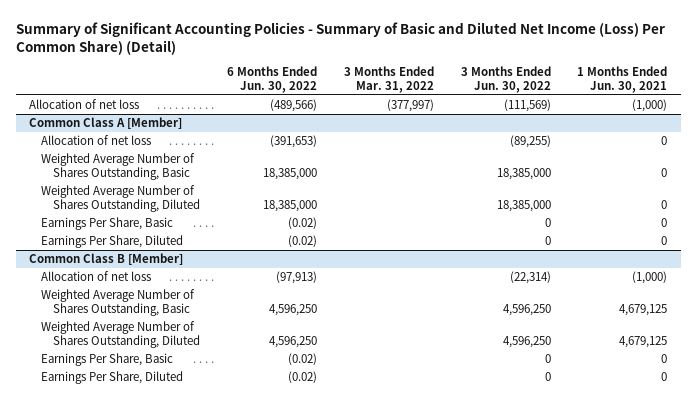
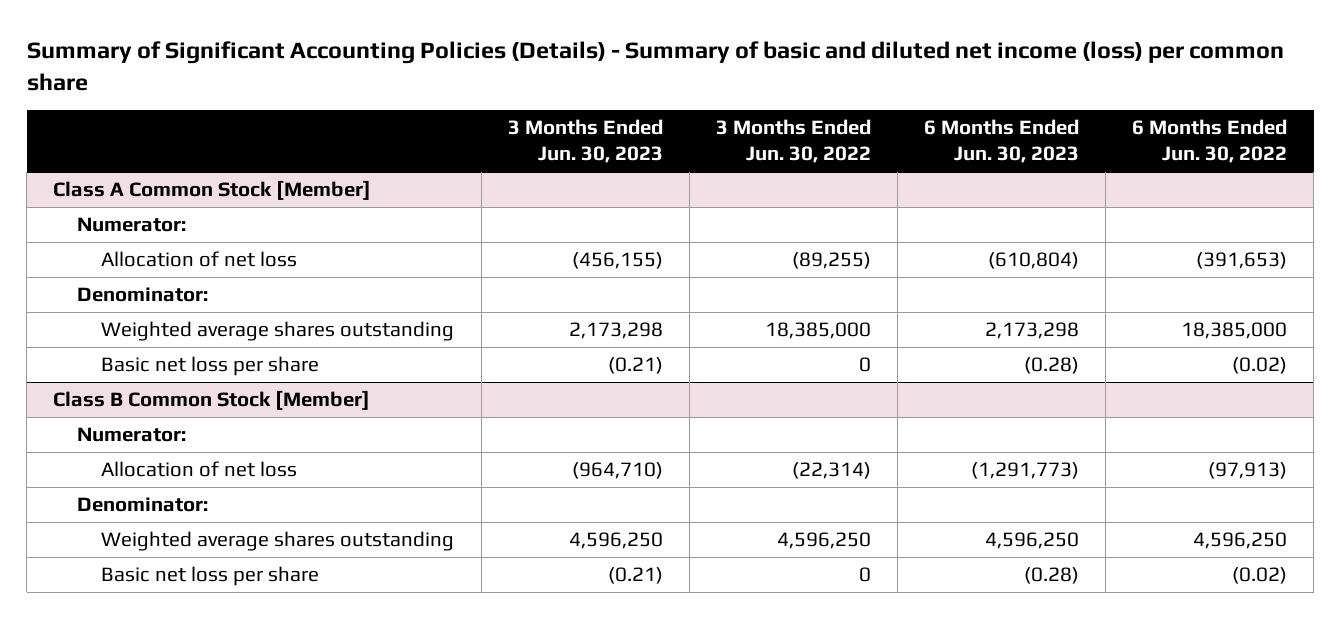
- Summary of Significant Accounting Policies - Summary of Basic and Diluted Net Income (Loss) Per Common Share) (Detail)
+ Summary of Significant Accounting Policies (Details) - Summary of basic and diluted net income (loss) per common share
- | 6 Months Ended Jun. 30, 2022 | 3 Months Ended Mar. 31, 2022 | 3 Months Ended Jun. 30, 2022 | 1 Months Ended Jun. 30, 2021
+ | 3 Months Ended Jun. 30, 2023 | 3 Months Ended Jun. 30, 2022 | 6 Months Ended Jun. 30, 2023 | 6 Months Ended Jun. 30, 2022
- Allocation of net loss | (489,566) | (377,997) | (111,569) | (1,000)
- Common Class A [Member]
+ Class A Common Stock [Member]
+ Numerator:
- Weighted Average Number of Shares Outstanding, Basic | 18,385,000 | | 18,385,000 | 0
- Weighted Average Number of Shares Outstanding, Diluted | 18,385,000 | | 18,385,000 | 0
- Earnings Per Share, Basic | (0.02) | | 0 | 0
- Earnings Per Share, Diluted | (0.02) | | 0 | 0
- Common Class B [Member]
+ Denominator:
+ Weighted average shares outstanding | 2,173,298 | 18,385,000 | 2,173,298 | 18,385,000
+ Basic net loss per share | (0.21) | 0 | (0.28) | (0.02)
+ Class B Common Stock [Member]
+ Numerator:
- Weighted Average Number of Shares Outstanding, Basic | 4,596,250 | | 4,596,250 | 4,679,125
- Weighted Average Number of Shares Outstanding, Diluted | 4,596,250 | | 4,596,250 | 4,679,125
- Earnings Per Share, Basic | (0.02) | | 0 | 0
- Earnings Per Share, Diluted | (0.02) | | 0 | 0
+ Denominator:
+ Weighted average shares outstanding | 4,596,250 | 4,596,250 | 4,596,250 | 4,596,250
+ Basic net loss per share | (0.21) | 0 | (0.28) | (0.02)

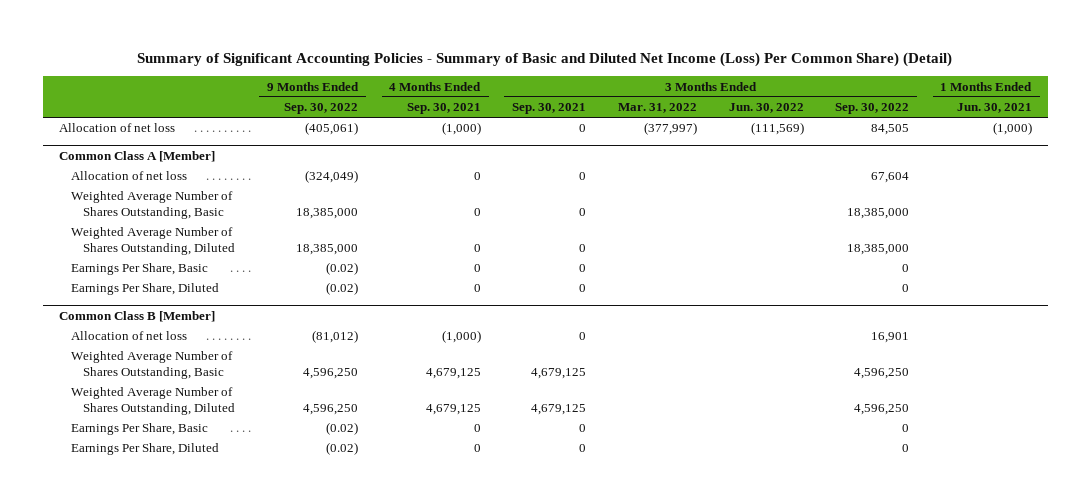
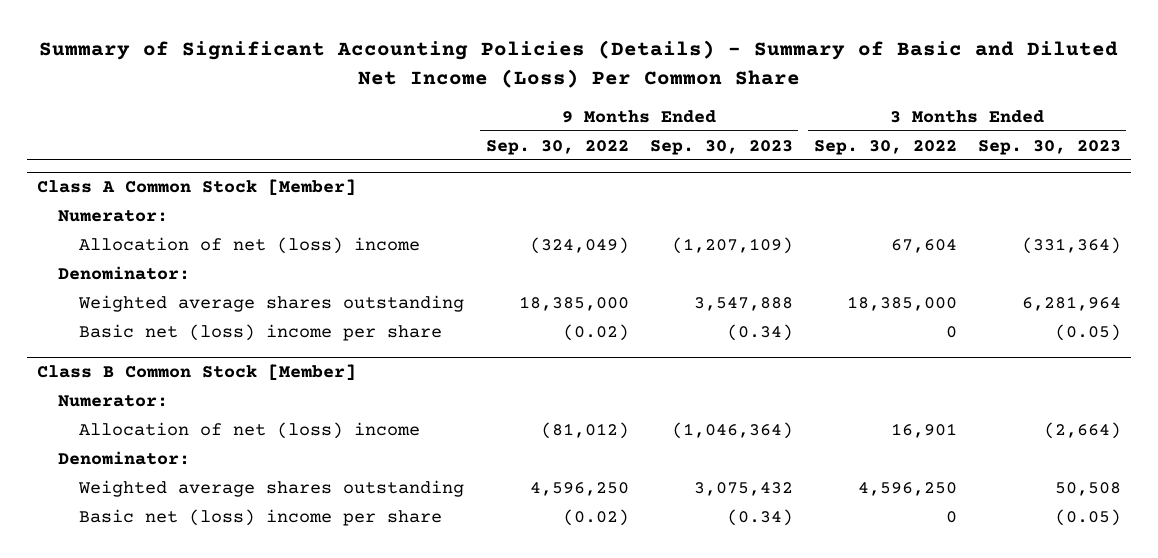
- Summary of Significant Accounting Policies - Summary of Basic and Diluted Net Income (Loss) Per Common Share) (Detail)
+ Summary of Significant Accounting Policies (Details) - Summary of Basic and Diluted Net Income (Loss) Per Common Share
- | 9 Months Ended Sep. 30, 2022 | 4 Months Ended Sep. 30, 2021 | 3 Months Ended Sep. 30, 2021 | 3 Months Ended Mar. 31, 2022 | 3 Months Ended Jun. 30, 2022 | 3 Months Ended Sep. 30, 2022 | 1 Months Ended Jun. 30, 2021
+ | 9 Months Ended Sep. 30, 2022 | 9 Months Ended Sep. 30, 2023 | 3 Months Ended Sep. 30, 2022 | 3 Months Ended Sep. 30, 2023
- Allocation of net loss | (405,061) | (1,000) | 0 | (377,997) | (111,569) | 84,505 | (1,000)
- Common Class A [Member]
- Allocation of net loss | (324,049) | 0 | 0 | | | 67,604 |
- Weighted Average Number of Shares Outstanding, Basic | 18,385,000 | 0 | 0 | | | 18,385,000 |
- Weighted Average Number of Shares Outstanding, Diluted | 18,385,000 | 0 | 0 | | | 18,385,000 |
- Earnings Per Share, Basic | (0.02) | 0 | 0 | | | 0 |
- Earnings Per Share, Diluted | (0.02) | 0 | 0 | | | 0 |
- Common Class B [Member]
- Allocation of net loss | (81,012) | (1,000) | 0 | | | 16,901 |
- Weighted Average Number of Shares Outstanding, Basic | 4,596,250 | 4,679,125 | 4,679,125 | | | 4,596,250 |
- Weighted Average Number of Shares Outstanding, Diluted | 4,596,250 | 4,679,125 | 4,679,125 | | | 4,596,250 |
- Earnings Per Share, Basic | (0.02) | 0 | 0 | | | 0 |
- Earnings Per Share, Diluted | (0.02) | 0 | 0 | | | 0 |
+ Class A Common Stock [Member]
+ Numerator:
+ Allocation of net (loss) income | (324,049) | (1,207,109) | 67,604 | (331,364)
+ Denominator:
+ Weighted average shares outstanding | 18,385,000 | 3,547,888 | 18,385,000 | 6,281,964
+ Basic net (loss) income per share | (0.02) | (0.34) | 0 | (0.05)
+ Class B Common Stock [Member]
+ Numerator:
+ Allocation of net (loss) income | (81,012) | (1,046,364) | 16,901 | (2,664)
+ Denominator:
+ Weighted average shares outstanding | 4,596,250 | 3,075,432 | 4,596,250 | 50,508
+ Basic net (loss) income per share | (0.02) | (0.34) | 0 | (0.05)

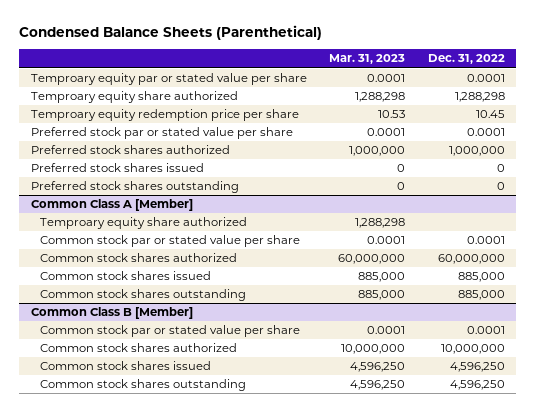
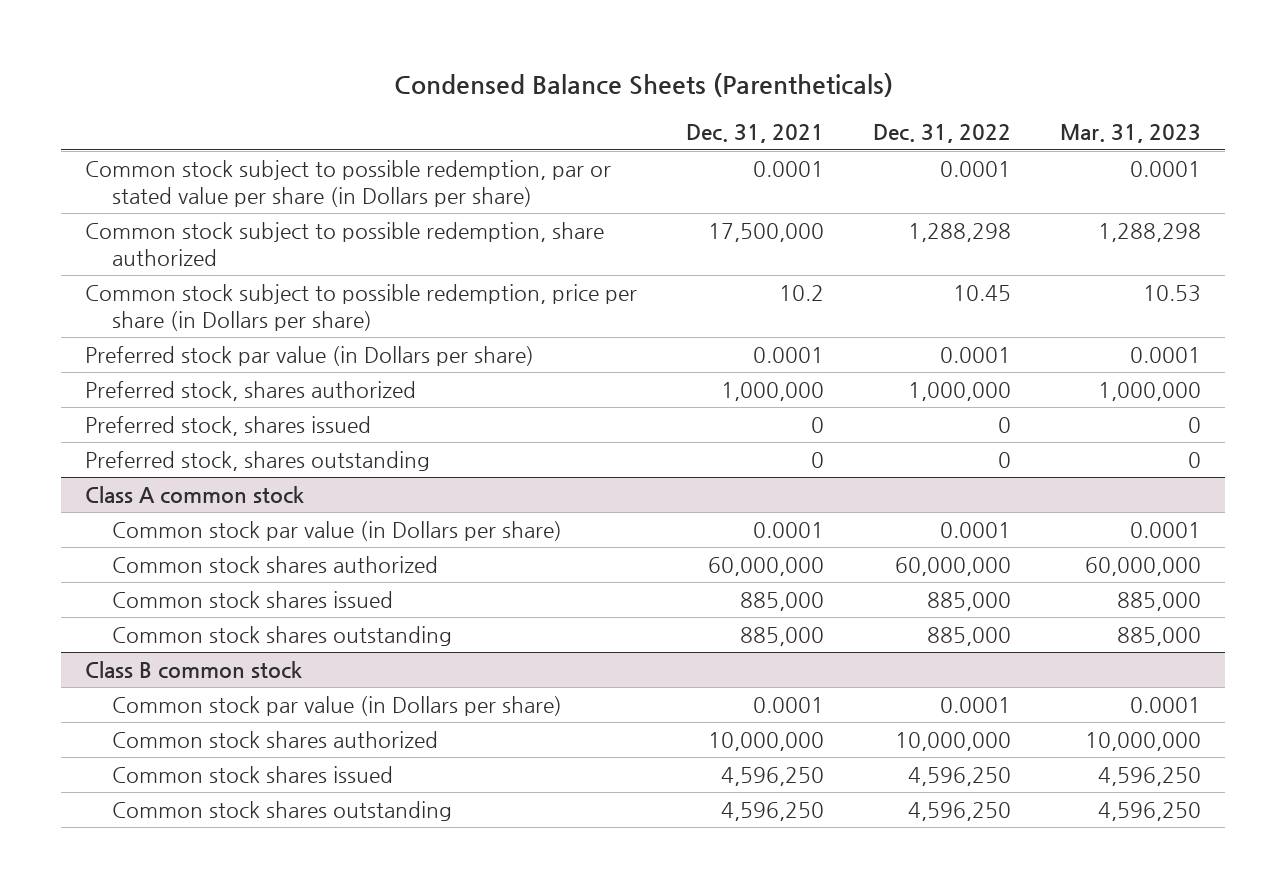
- Condensed Balance Sheets (Parenthetical)
+ Condensed Balance Sheets (Parentheticals)
- | Mar. 31, 2023 | Dec. 31, 2022
+ | Dec. 31, 2021 | Dec. 31, 2022 | Mar. 31, 2023
- Temproary equity par or stated value per share | 0.0001 | 0.0001
- Temproary equity share authorized | 1,288,298 | 1,288,298
- Temproary equity redemption price per share | 10.53 | 10.45
- Preferred stock par or stated value per share | 0.0001 | 0.0001
- Preferred stock shares authorized | 1,000,000 | 1,000,000
- Preferred stock shares issued | 0 | 0
- Preferred stock shares outstanding | 0 | 0
- Common Class A [Member]
- Temproary equity share authorized | 1,288,298 |
- Common stock par or stated value per share | 0.0001 | 0.0001
+ Common stock subject to possible redemption, par or stated value per share (in Dollars per share) | 0.0001 | 0.0001 | 0.0001
+ Common stock subject to possible redemption, share authorized | 17,500,000 | 1,288,298 | 1,288,298
+ Common stock subject to possible redemption, price per share (in Dollars per share) | 10.2 | 10.45 | 10.53
+ Preferred stock par value (in Dollars per share) | 0.0001 | 0.0001 | 0.0001
+ Preferred stock, shares authorized | 1,000,000 | 1,000,000 | 1,000,000
+ Preferred stock, shares issued | 0 | 0 | 0
+ Preferred stock, shares outstanding | 0 | 0 | 0
+ Class A common stock
+ Common stock par value (in Dollars per share) | 0.0001 | 0.0001 | 0.0001
- Common Class B [Member]
- Common stock par or stated value per share | 0.0001 | 0.0001
+ Class B common stock
+ Common stock par value (in Dollars per share) | 0.0001 | 0.0001 | 0.0001

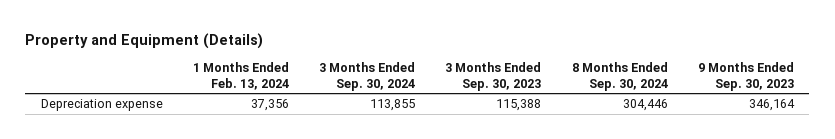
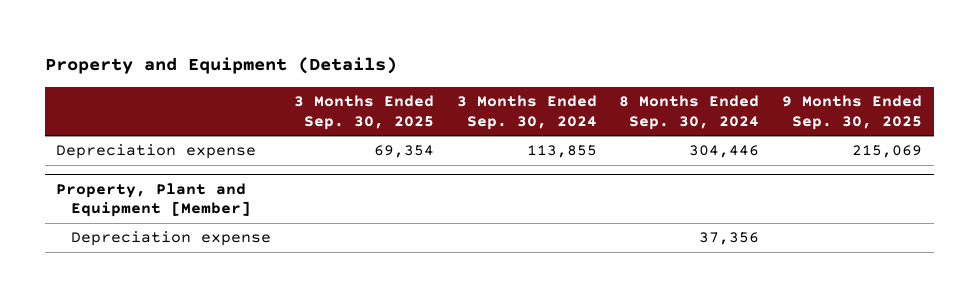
- | 1 Months Ended Feb. 13, 2024 | 3 Months Ended Sep. 30, 2024 | 3 Months Ended Sep. 30, 2023 | 8 Months Ended Sep. 30, 2024 | 9 Months Ended Sep. 30, 2023
+ | 3 Months Ended Sep. 30, 2025 | 3 Months Ended Sep. 30, 2024 | 8 Months Ended Sep. 30, 2024 | 9 Months Ended Sep. 30, 2025
+ Property, Plant and Equipment [Member]
+ Depreciation expense | | | 37,356 |

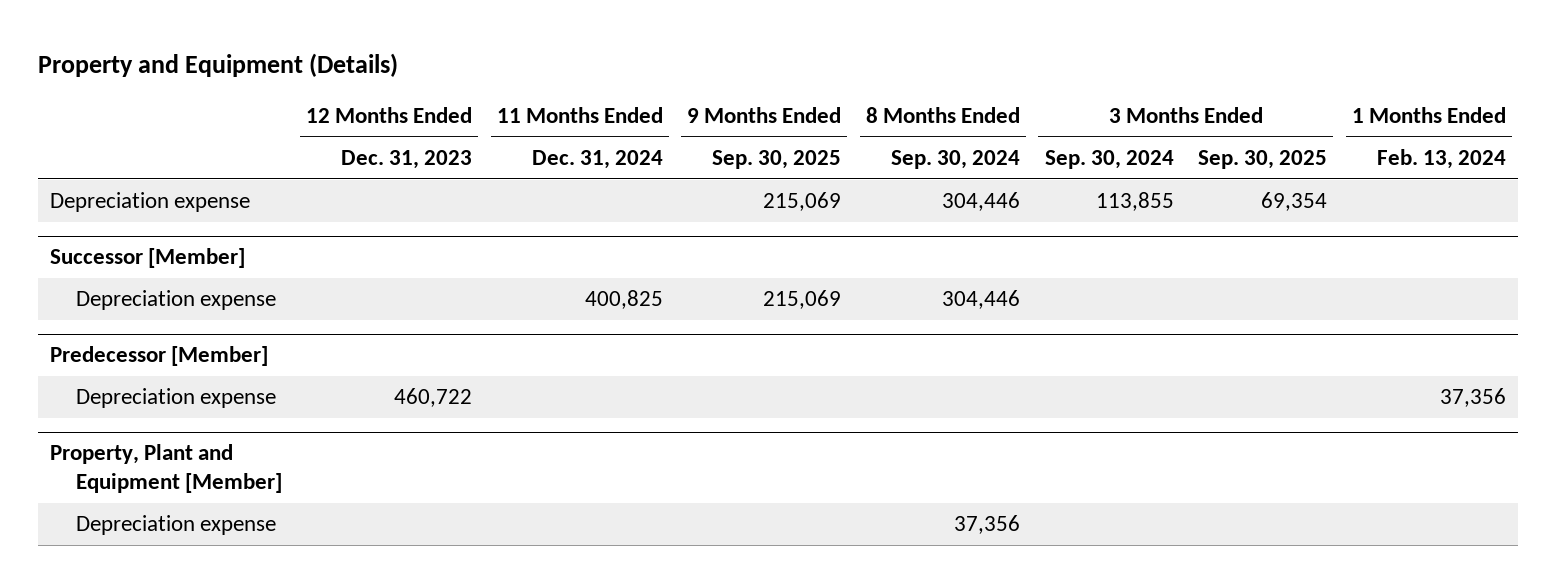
- | 3 Months Ended Sep. 30, 2025 | 3 Months Ended Sep. 30, 2024 | 8 Months Ended Sep. 30, 2024 | 9 Months Ended Sep. 30, 2025
+ | 12 Months Ended Dec. 31, 2023 | 11 Months Ended Dec. 31, 2024 | 9 Months Ended Sep. 30, 2025 | 8 Months Ended Sep. 30, 2024 | 3 Months Ended Sep. 30, 2024 | 3 Months Ended Sep. 30, 2025 | 1 Months Ended Feb. 13, 2024
+ Successor [Member]
+ Depreciation expense | | 400,825 | 215,069 | 304,446 | | |
+ Predecessor [Member]
+ Depreciation expense | 460,722 | | | | | | 37,356

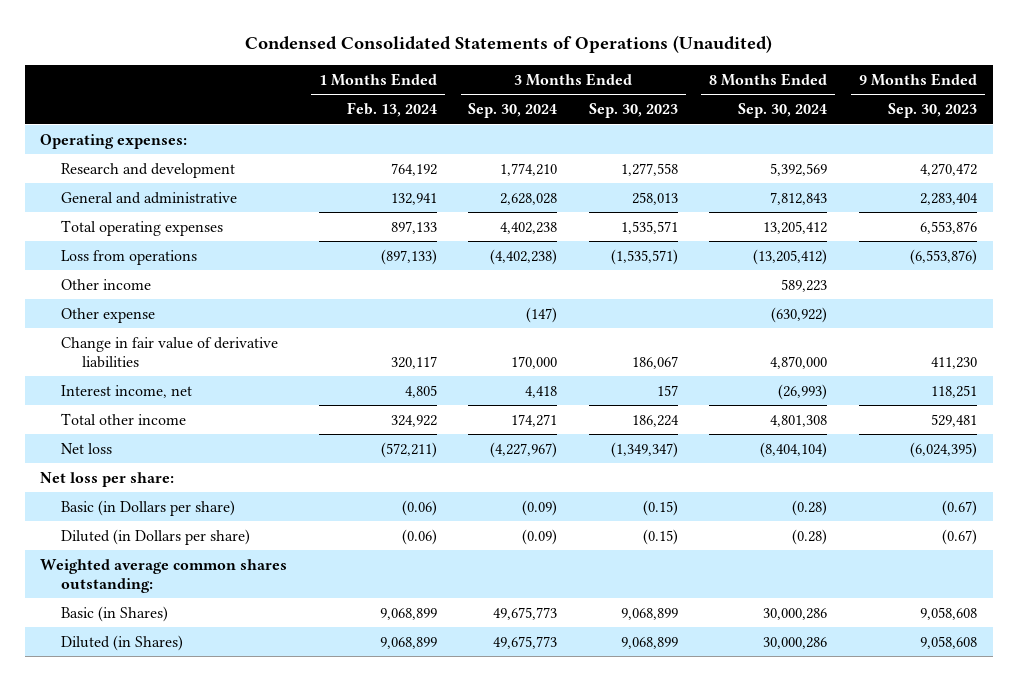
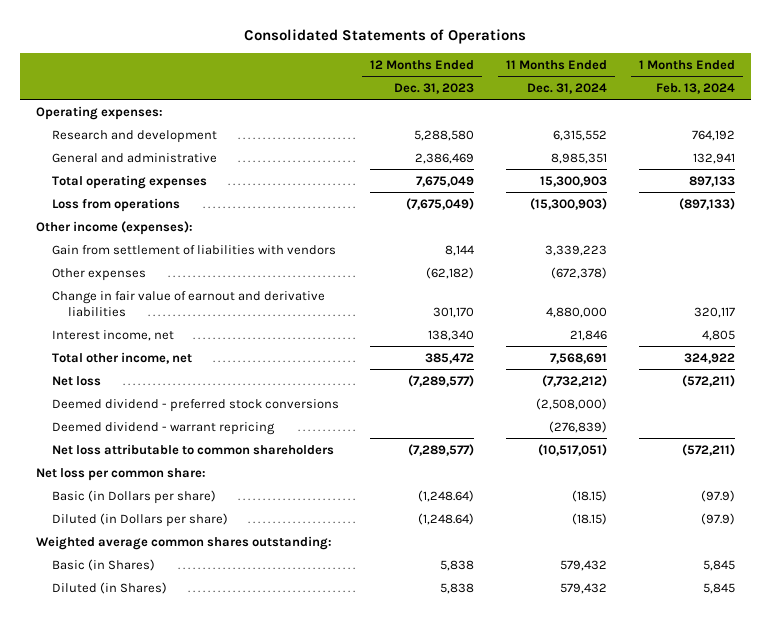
- Condensed Consolidated Statements of Operations (Unaudited)
+ Consolidated Statements of Operations
- | 1 Months Ended Feb. 13, 2024 | 3 Months Ended Sep. 30, 2024 | 3 Months Ended Sep. 30, 2023 | 8 Months Ended Sep. 30, 2024 | 9 Months Ended Sep. 30, 2023
+ | 12 Months Ended Dec. 31, 2023 | 11 Months Ended Dec. 31, 2024 | 1 Months Ended Feb. 13, 2024
- Other income | | | | 589,223 |
- Other expense | | (147) | | (630,922) |
- Change in fair value of derivative liabilities | 320,117 | 170,000 | 186,067 | 4,870,000 | 411,230
+ Other income (expenses):
+ Gain from settlement of liabilities with vendors | 8,144 | 3,339,223 |
+ Other expenses | (62,182) | (672,378) |
+ Change in fair value of earnout and derivative liabilities | 301,170 | 4,880,000 | 320,117
- Total other income | 324,922 | 174,271 | 186,224 | 4,801,308 | 529,481
+ Total other income, net | 385,472 | 7,568,691 | 324,922
- Net loss per share:
- Basic (in Dollars per share) | (0.06) | (0.09) | (0.15) | (0.28) | (0.67)
- Diluted (in Dollars per share) | (0.06) | (0.09) | (0.15) | (0.28) | (0.67)
+ Deemed dividend - preferred stock conversions | | (2,508,000) |
+ Deemed dividend - warrant repricing | | (276,839) |
+ Net loss attributable to common shareholders | (7,289,577) | (10,517,051) | (572,211)
+ Net loss per common share:
+ Basic (in Dollars per share) | (1,248.64) | (18.15) | (97.9)
+ Diluted (in Dollars per share) | (1,248.64) | (18.15) | (97.9)
- Basic (in Shares) | 9,068,899 | 49,675,773 | 9,068,899 | 30,000,286 | 9,058,608
- Diluted (in Shares) | 9,068,899 | 49,675,773 | 9,068,899 | 30,000,286 | 9,058,608
+ Basic (in Shares) | 5,838 | 579,432 | 5,845
+ Diluted (in Shares) | 5,838 | 579,432 | 5,845

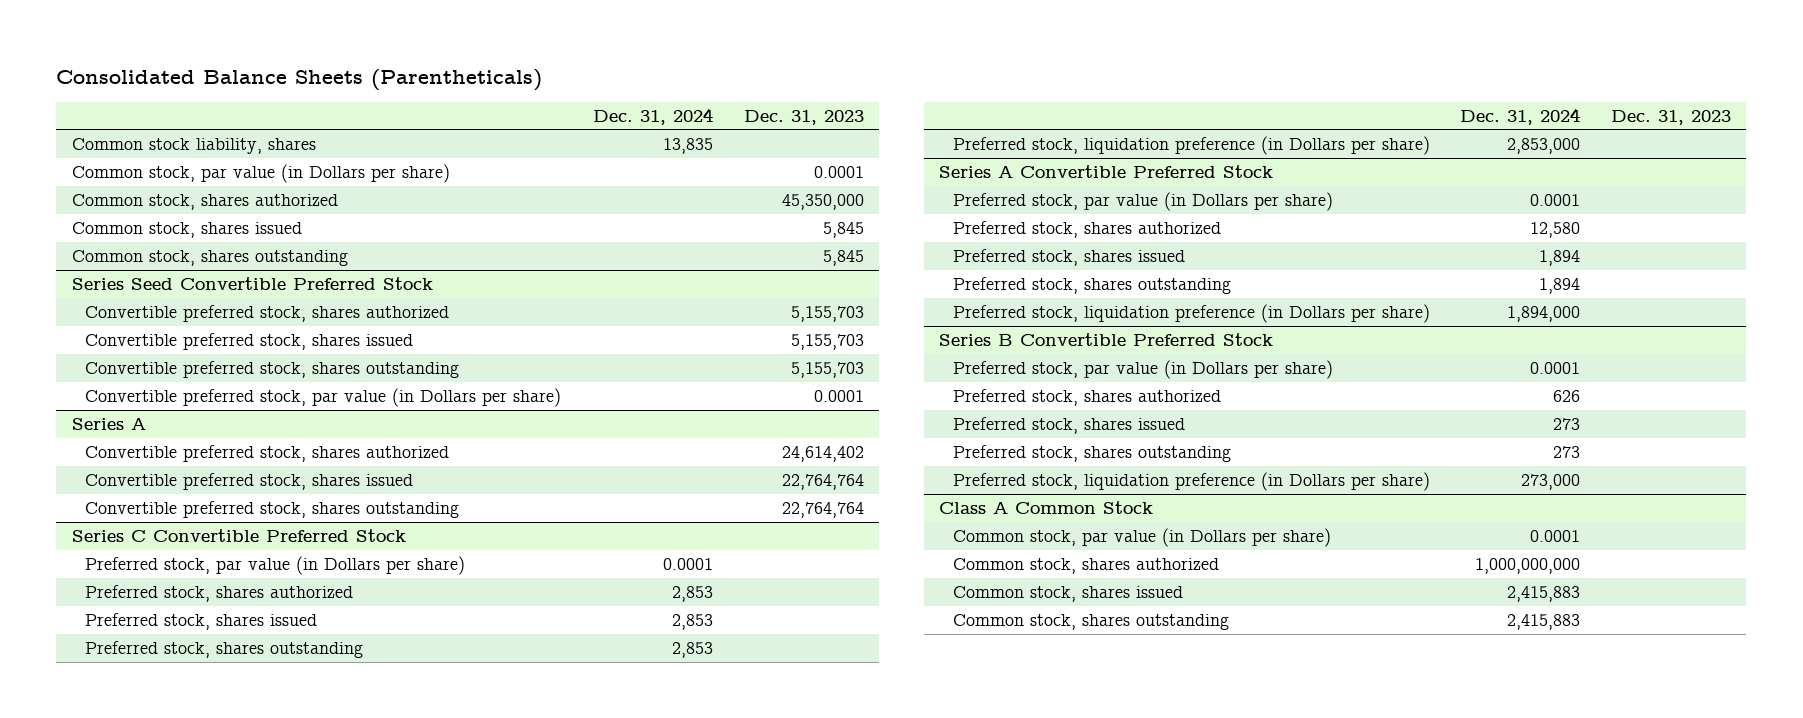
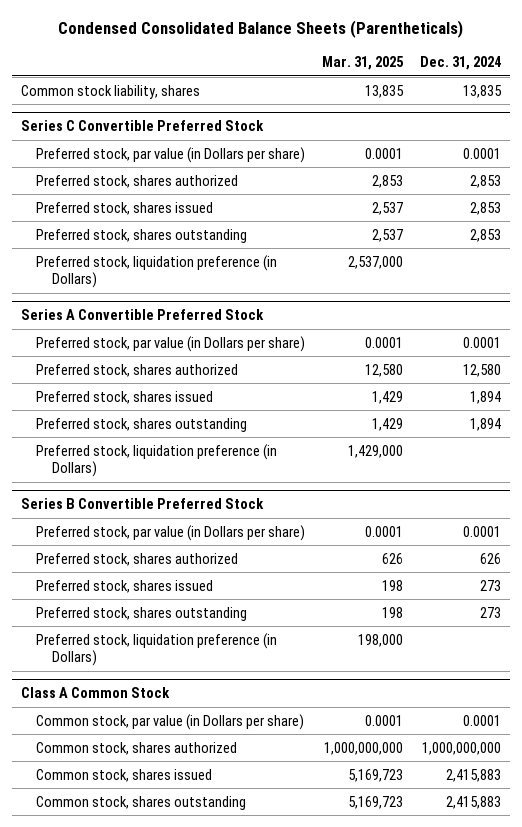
- Consolidated Balance Sheets (Parentheticals)
+ Condensed Consolidated Balance Sheets (Parentheticals)
- | Dec. 31, 2024 | Dec. 31, 2023
+ | Mar. 31, 2025 | Dec. 31, 2024
- Common stock, par value (in Dollars per share) | | 0.0001
- Common stock, shares authorized | | 45,350,000
- Common stock, shares issued | | 5,845
- Common stock, shares outstanding | | 5,845
- Series Seed Convertible Preferred Stock
- Convertible preferred stock, shares authorized | | 5,155,703
- Convertible preferred stock, shares issued | | 5,155,703
- Convertible preferred stock, shares outstanding | | 5,155,703
- Convertible preferred stock, par value (in Dollars per share) | | 0.0001
- Series A
- Convertible preferred stock, shares authorized | | 24,614,402
- Convertible preferred stock, shares issued | | 22,764,764
- Convertible preferred stock, shares outstanding | | 22,764,764
@ Series C Convertible Preferred Stock
- Preferred stock, liquidation preference (in Dollars per share) | 2,853,000 |
+ Preferred stock, liquidation preference (in Dollars) | 2,537,000 |
@ Series A Convertible Preferred Stock
- Preferred stock, liquidation preference (in Dollars per share) | 1,894,000 |
+ Preferred stock, liquidation preference (in Dollars) | 1,429,000 |
@ Series B Convertible Preferred Stock
- Preferred stock, liquidation preference (in Dollars per share) | 273,000 |
+ Preferred stock, liquidation preference (in Dollars) | 198,000 |

